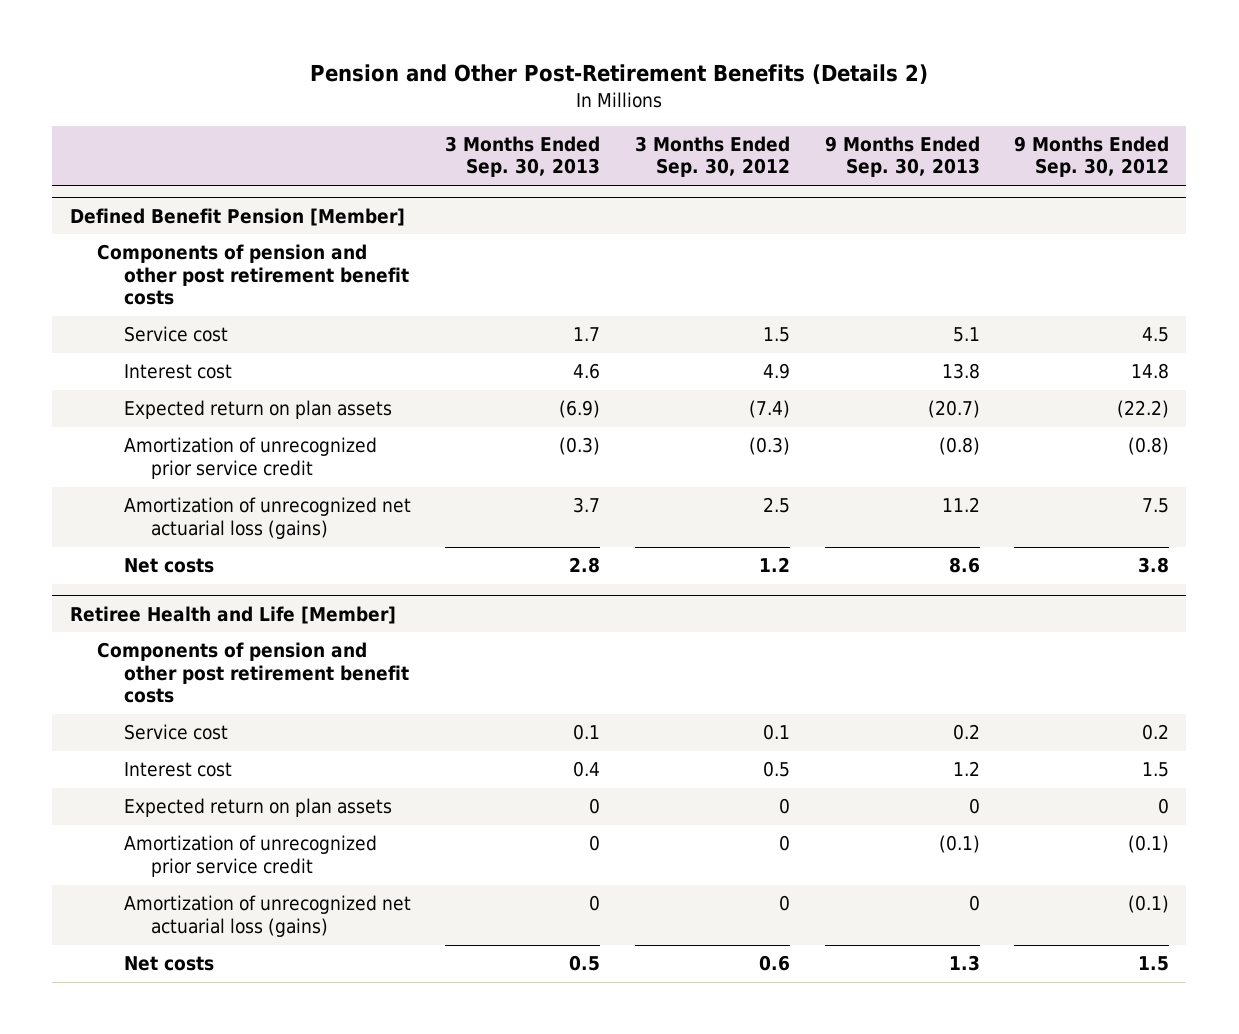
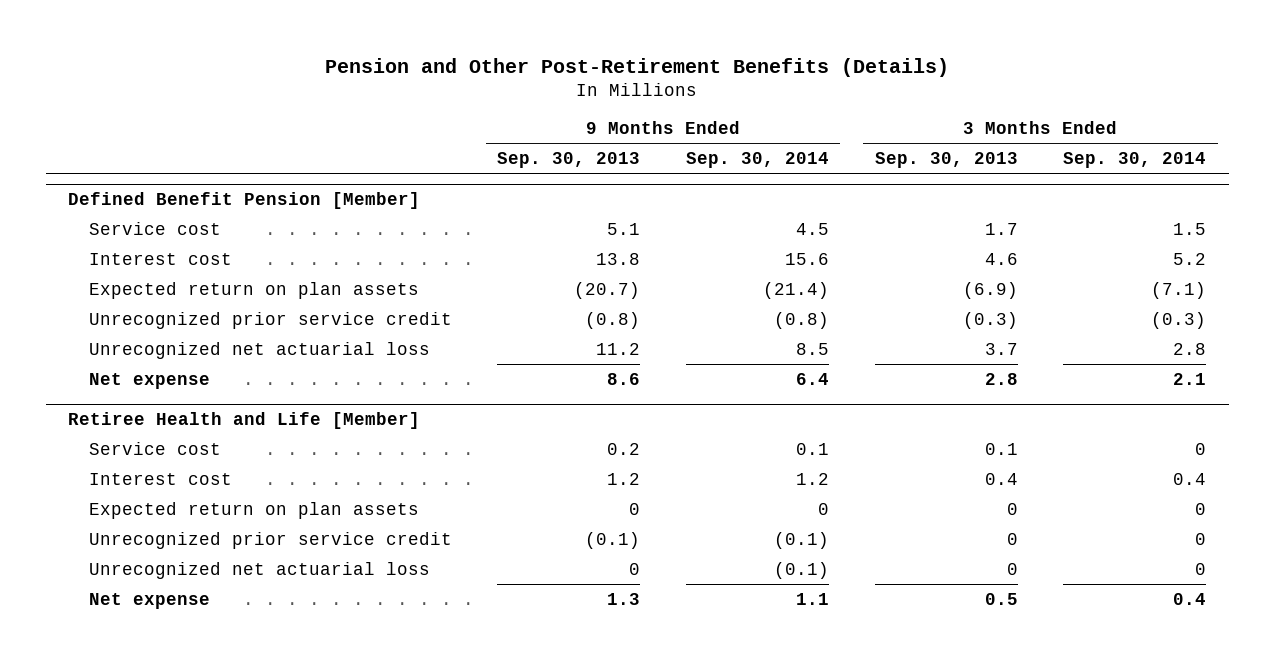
- Pension and Other Post-Retirement Benefits (Details 2)
+ Pension and Other Post-Retirement Benefits (Details)
- | 3 Months Ended Sep. 30, 2013 | 3 Months Ended Sep. 30, 2012 | 9 Months Ended Sep. 30, 2013 | 9 Months Ended Sep. 30, 2012
+ | 9 Months Ended Sep. 30, 2013 | 9 Months Ended Sep. 30, 2014 | 3 Months Ended Sep. 30, 2013 | 3 Months Ended Sep. 30, 2014
@ Defined Benefit Pension [Member]
- Components of pension and other post retirement benefit costs
- Amortization of unrecognized prior service credit | (0.3) | (0.3) | (0.8) | (0.8)
- Amortization of unrecognized net actuarial loss (gains) | 3.7 | 2.5 | 11.2 | 7.5
- Net costs | 2.8 | 1.2 | 8.6 | 3.8
+ Unrecognized prior service credit | (0.8) | (0.8) | (0.3) | (0.3)
+ Unrecognized net actuarial loss | 11.2 | 8.5 | 3.7 | 2.8
+ Net expense | 8.6 | 6.4 | 2.8 | 2.1
@ Retiree Health and Life [Member]
- Components of pension and other post retirement benefit costs
- Amortization of unrecognized prior service credit | 0 | 0 | (0.1) | (0.1)
- Amortization of unrecognized net actuarial loss (gains) | 0 | 0 | 0 | (0.1)
- Net costs | 0.5 | 0.6 | 1.3 | 1.5
+ Unrecognized prior service credit | (0.1) | (0.1) | 0 | 0
+ Unrecognized net actuarial loss | 0 | (0.1) | 0 | 0
+ Net expense | 1.3 | 1.1 | 0.5 | 0.4

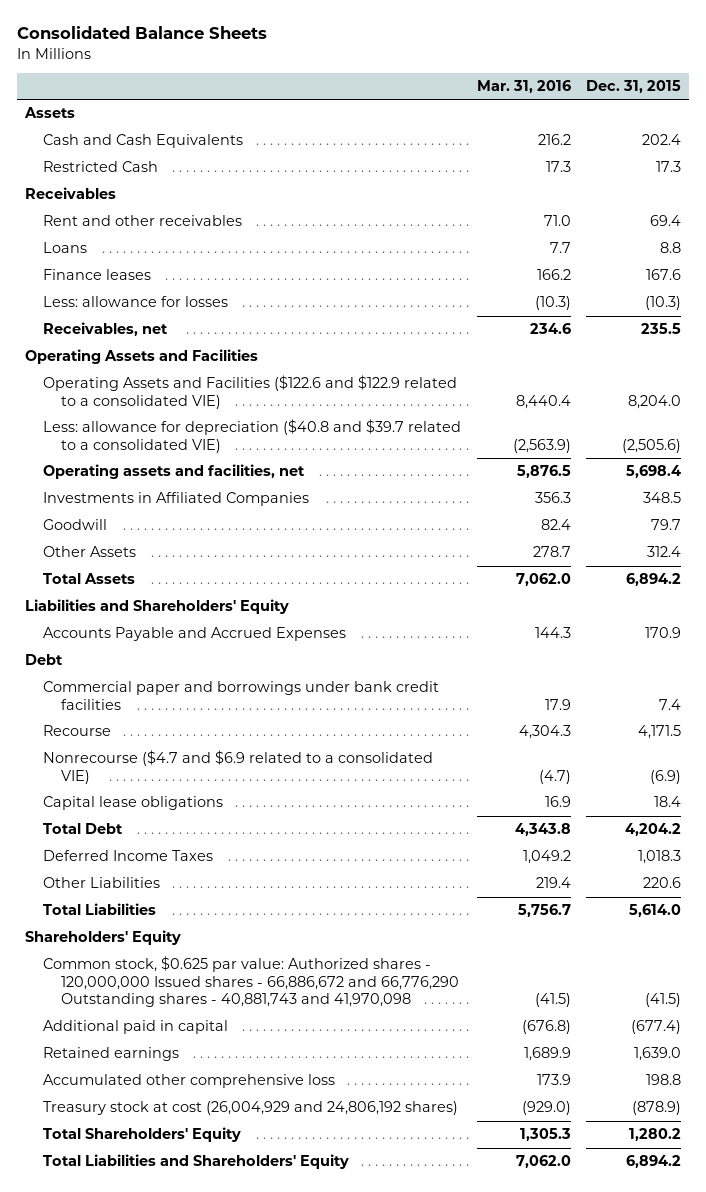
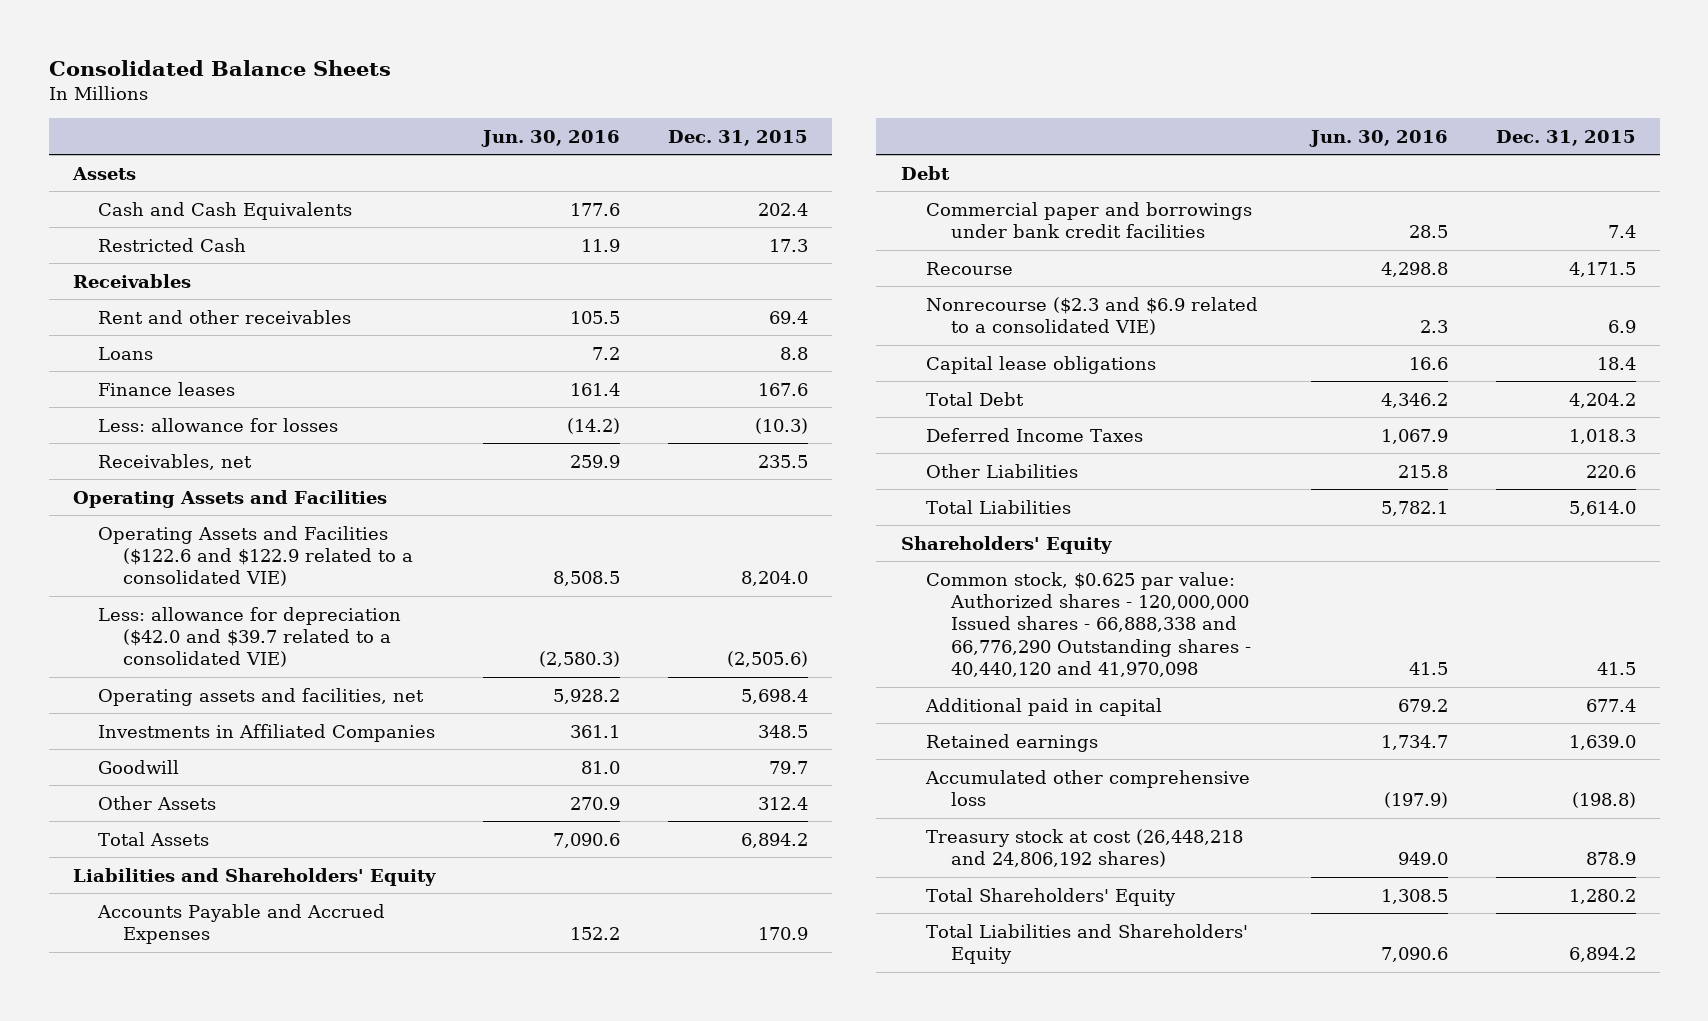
- | Mar. 31, 2016 | Dec. 31, 2015
+ | Jun. 30, 2016 | Dec. 31, 2015
- Less: allowance for depreciation ($40.8 and $39.7 related to a consolidated VIE) | (2,563.9) | (2,505.6)
+ Less: allowance for depreciation ($42.0 and $39.7 related to a consolidated VIE) | (2,580.3) | (2,505.6)
- Nonrecourse ($4.7 and $6.9 related to a consolidated VIE) | (4.7) | (6.9)
+ Nonrecourse ($2.3 and $6.9 related to a consolidated VIE) | 2.3 | 6.9
- Common stock, $0.625 par value: Authorized shares - 120,000,000 Issued shares - 66,886,672 and 66,776,290 Outstanding shares - 40,881,743 and 41,970,098 | (41.5) | (41.5)
- Additional paid in capital | (676.8) | (677.4)
+ Common stock, $0.625 par value: Authorized shares - 120,000,000 Issued shares - 66,888,338 and 66,776,290 Outstanding shares - 40,440,120 and 41,970,098 | 41.5 | 41.5
+ Additional paid in capital | 679.2 | 677.4
- Accumulated other comprehensive loss | 173.9 | 198.8
- Treasury stock at cost (26,004,929 and 24,806,192 shares) | (929.0) | (878.9)
+ Accumulated other comprehensive loss | (197.9) | (198.8)
+ Treasury stock at cost (26,448,218 and 24,806,192 shares) | 949.0 | 878.9

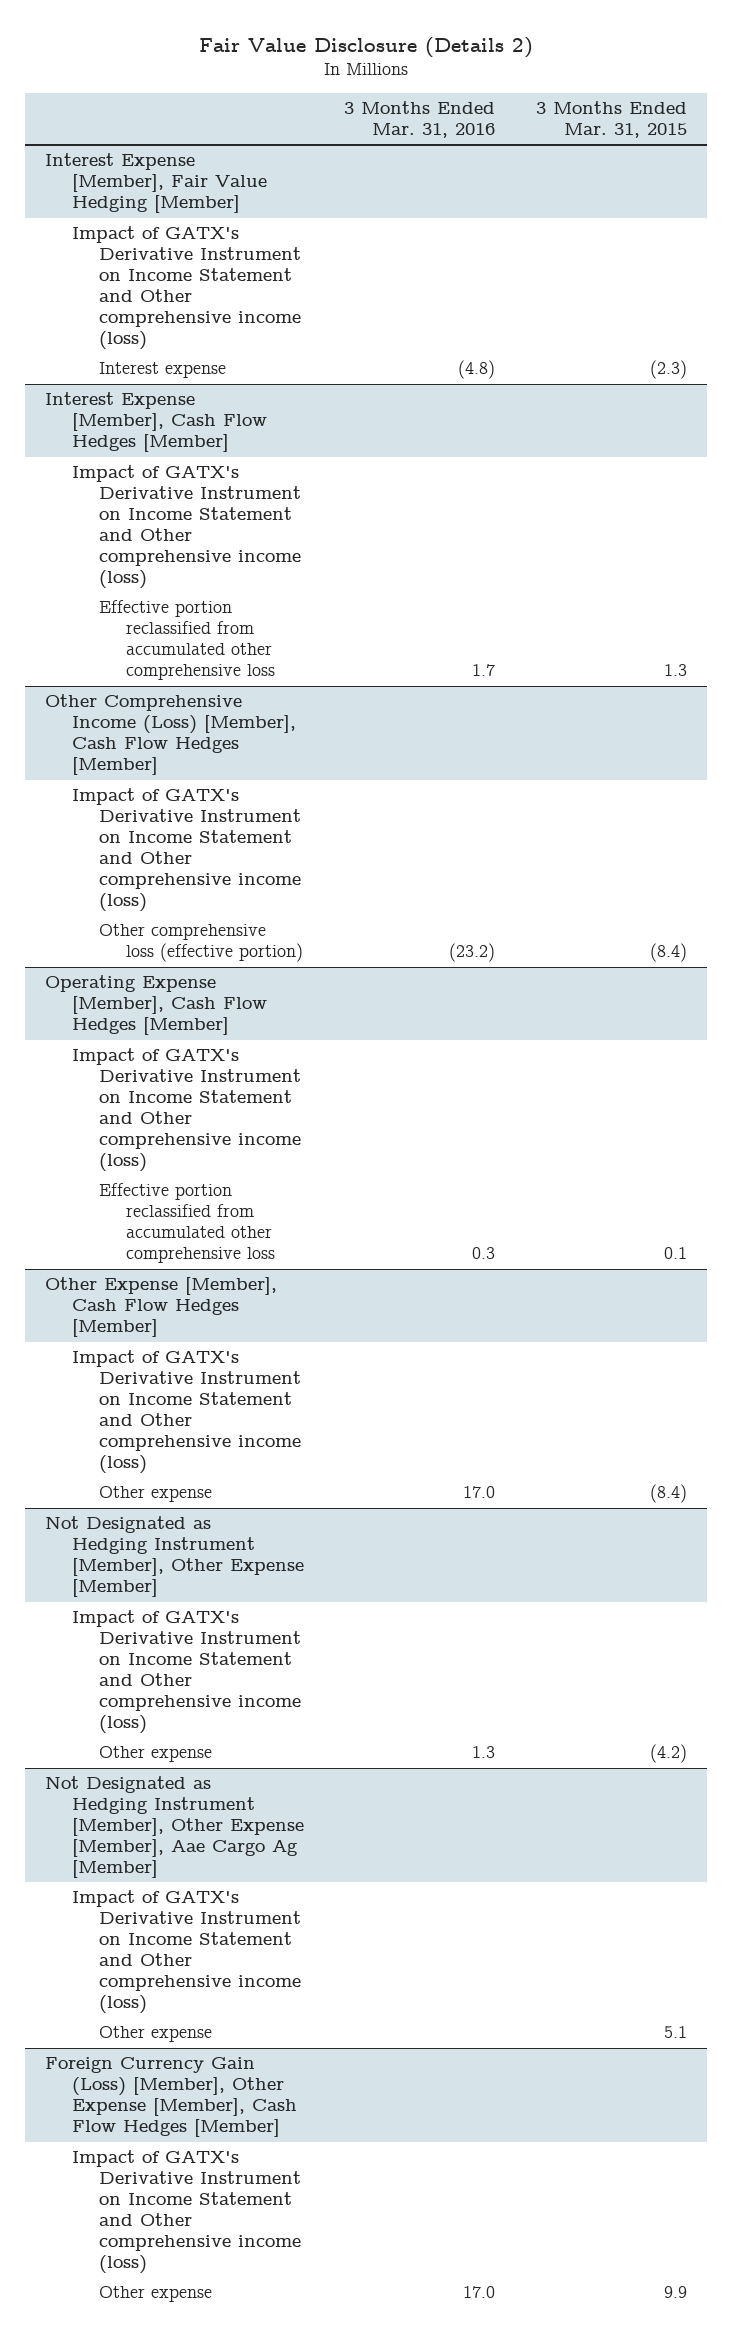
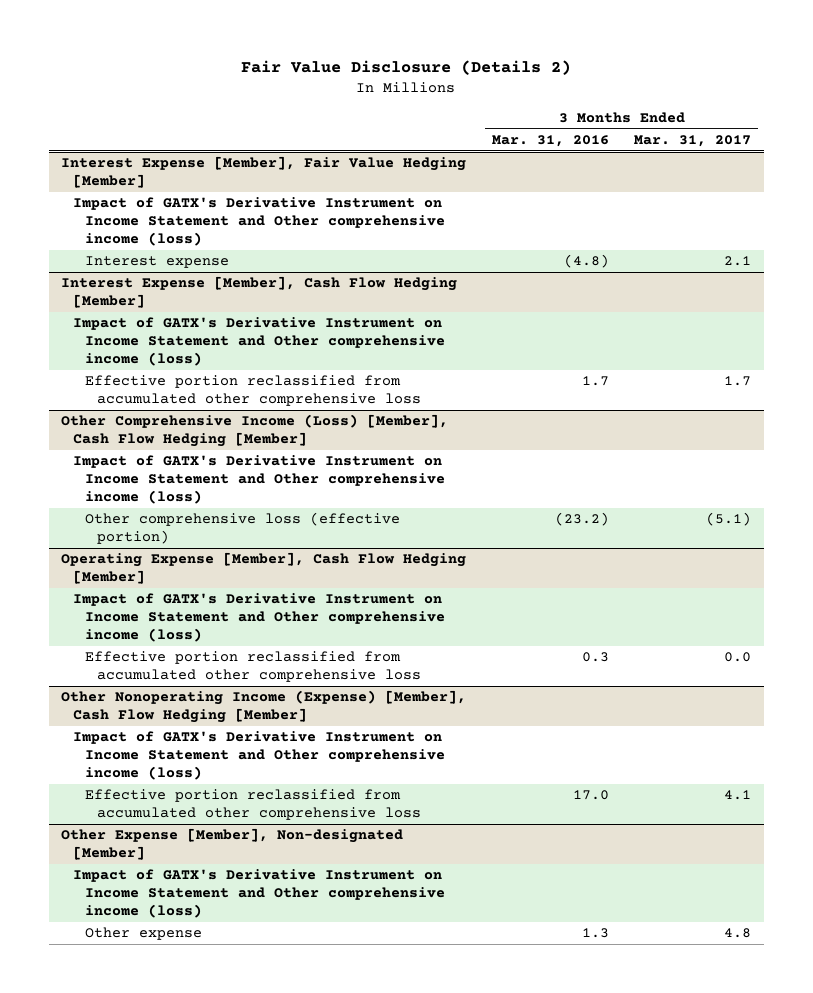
- | 3 Months Ended Mar. 31, 2016 | 3 Months Ended Mar. 31, 2015
+ | 3 Months Ended Mar. 31, 2016 | 3 Months Ended Mar. 31, 2017
- Interest Expense [Member], Cash Flow Hedges [Member]
+ Interest Expense [Member], Cash Flow Hedging [Member]
- Other Comprehensive Income (Loss) [Member], Cash Flow Hedges [Member]
+ Other Comprehensive Income (Loss) [Member], Cash Flow Hedging [Member]
- Operating Expense [Member], Cash Flow Hedges [Member]
+ Operating Expense [Member], Cash Flow Hedging [Member]
- Other Expense [Member], Cash Flow Hedges [Member]
+ Other Nonoperating Income (Expense) [Member], Cash Flow Hedging [Member]
- Other expense | 17.0 | (8.4)
- Not Designated as Hedging Instrument [Member], Other Expense [Member]
+ Effective portion reclassified from accumulated other comprehensive loss | 17.0 | 4.1
+ Other Expense [Member], Non-designated [Member]
- Not Designated as Hedging Instrument [Member], Other Expense [Member], Aae Cargo Ag [Member]
- Impact of GATX's Derivative Instrument on Income Statement and Other comprehensive income (loss)
- Other expense | | 5.1
- Foreign Currency Gain (Loss) [Member], Other Expense [Member], Cash Flow Hedges [Member]
- Impact of GATX's Derivative Instrument on Income Statement and Other comprehensive income (loss)
- Other expense | 17.0 | 9.9

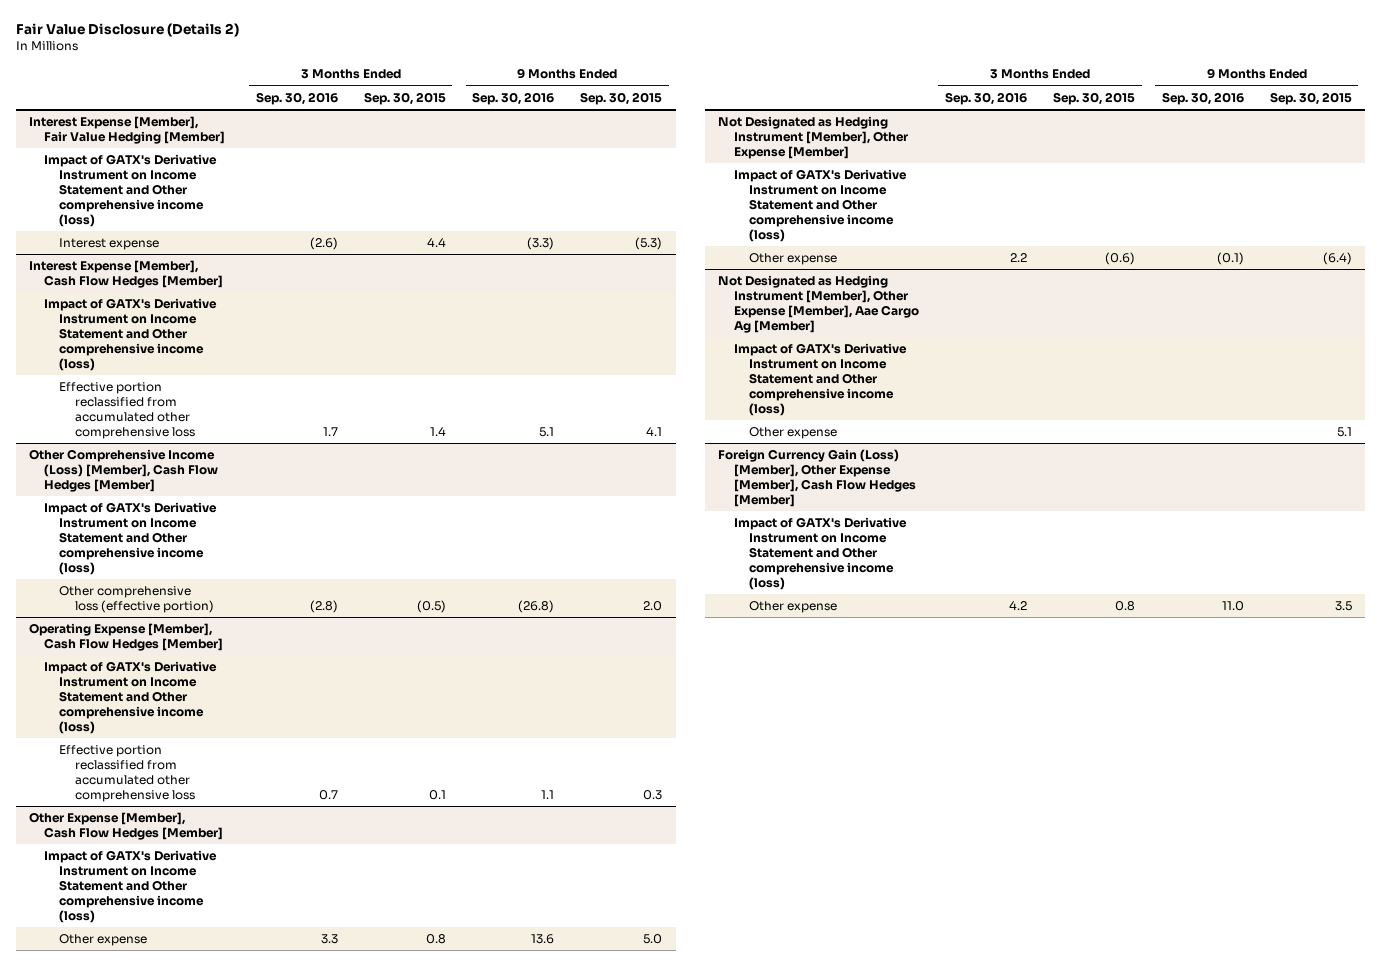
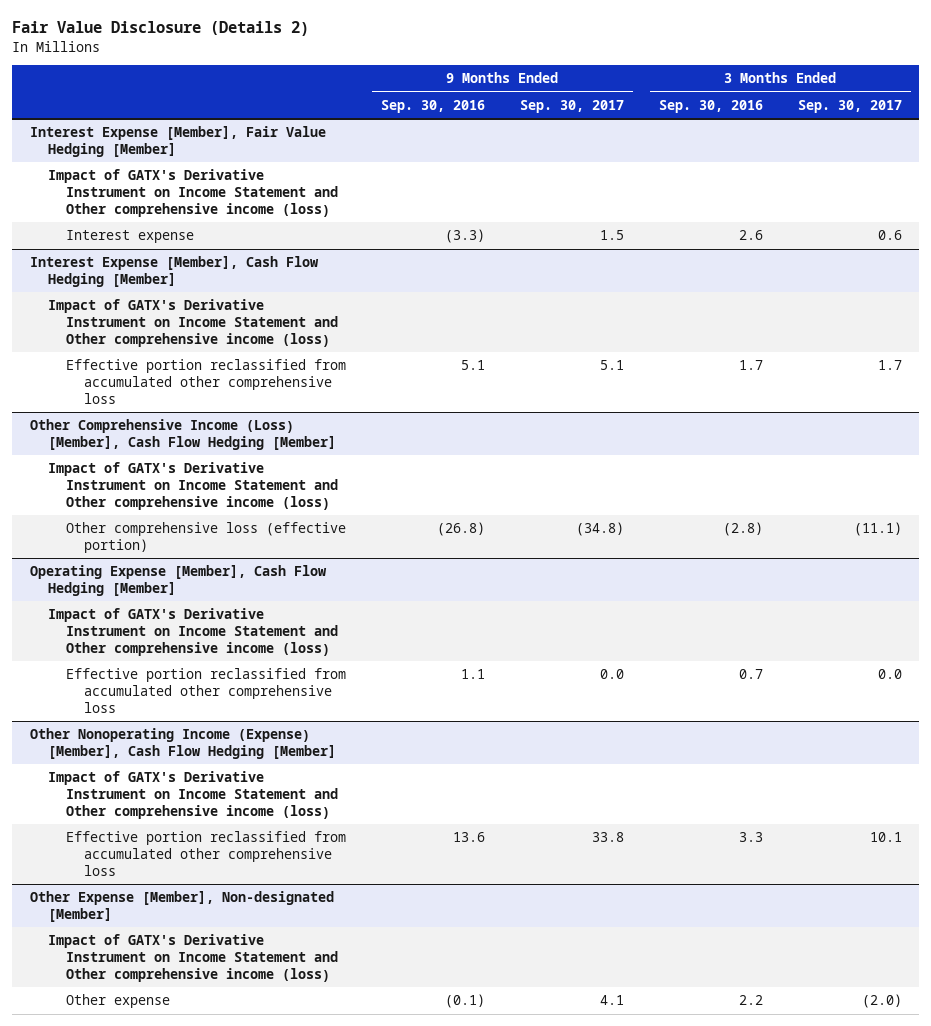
- | 3 Months Ended Sep. 30, 2016 | 3 Months Ended Sep. 30, 2015 | 9 Months Ended Sep. 30, 2016 | 9 Months Ended Sep. 30, 2015
+ | 9 Months Ended Sep. 30, 2016 | 9 Months Ended Sep. 30, 2017 | 3 Months Ended Sep. 30, 2016 | 3 Months Ended Sep. 30, 2017
@ Interest Expense [Member], Fair Value Hedging [Member]
- Interest expense | (2.6) | 4.4 | (3.3) | (5.3)
- Interest Expense [Member], Cash Flow Hedges [Member]
@ Interest Expense [Member], Fair Value Hedging [Member]
+ Interest expense | (3.3) | 1.5 | 2.6 | 0.6
+ Interest Expense [Member], Cash Flow Hedging [Member]
- Other Comprehensive Income (Loss) [Member], Cash Flow Hedges [Member]
+ Other Comprehensive Income (Loss) [Member], Cash Flow Hedging [Member]
- Operating Expense [Member], Cash Flow Hedges [Member]
+ Operating Expense [Member], Cash Flow Hedging [Member]
- Other Expense [Member], Cash Flow Hedges [Member]
+ Other Nonoperating Income (Expense) [Member], Cash Flow Hedging [Member]
- Other expense | 3.3 | 0.8 | 13.6 | 5.0
- Not Designated as Hedging Instrument [Member], Other Expense [Member]
+ Effective portion reclassified from accumulated other comprehensive loss | 13.6 | 33.8 | 3.3 | 10.1
+ Other Expense [Member], Non-designated [Member]
- Not Designated as Hedging Instrument [Member], Other Expense [Member], Aae Cargo Ag [Member]
- Impact of GATX's Derivative Instrument on Income Statement and Other comprehensive income (loss)
- Other expense | | | | 5.1
- Foreign Currency Gain (Loss) [Member], Other Expense [Member], Cash Flow Hedges [Member]
- Impact of GATX's Derivative Instrument on Income Statement and Other comprehensive income (loss)
- Other expense | 4.2 | 0.8 | 11.0 | 3.5

